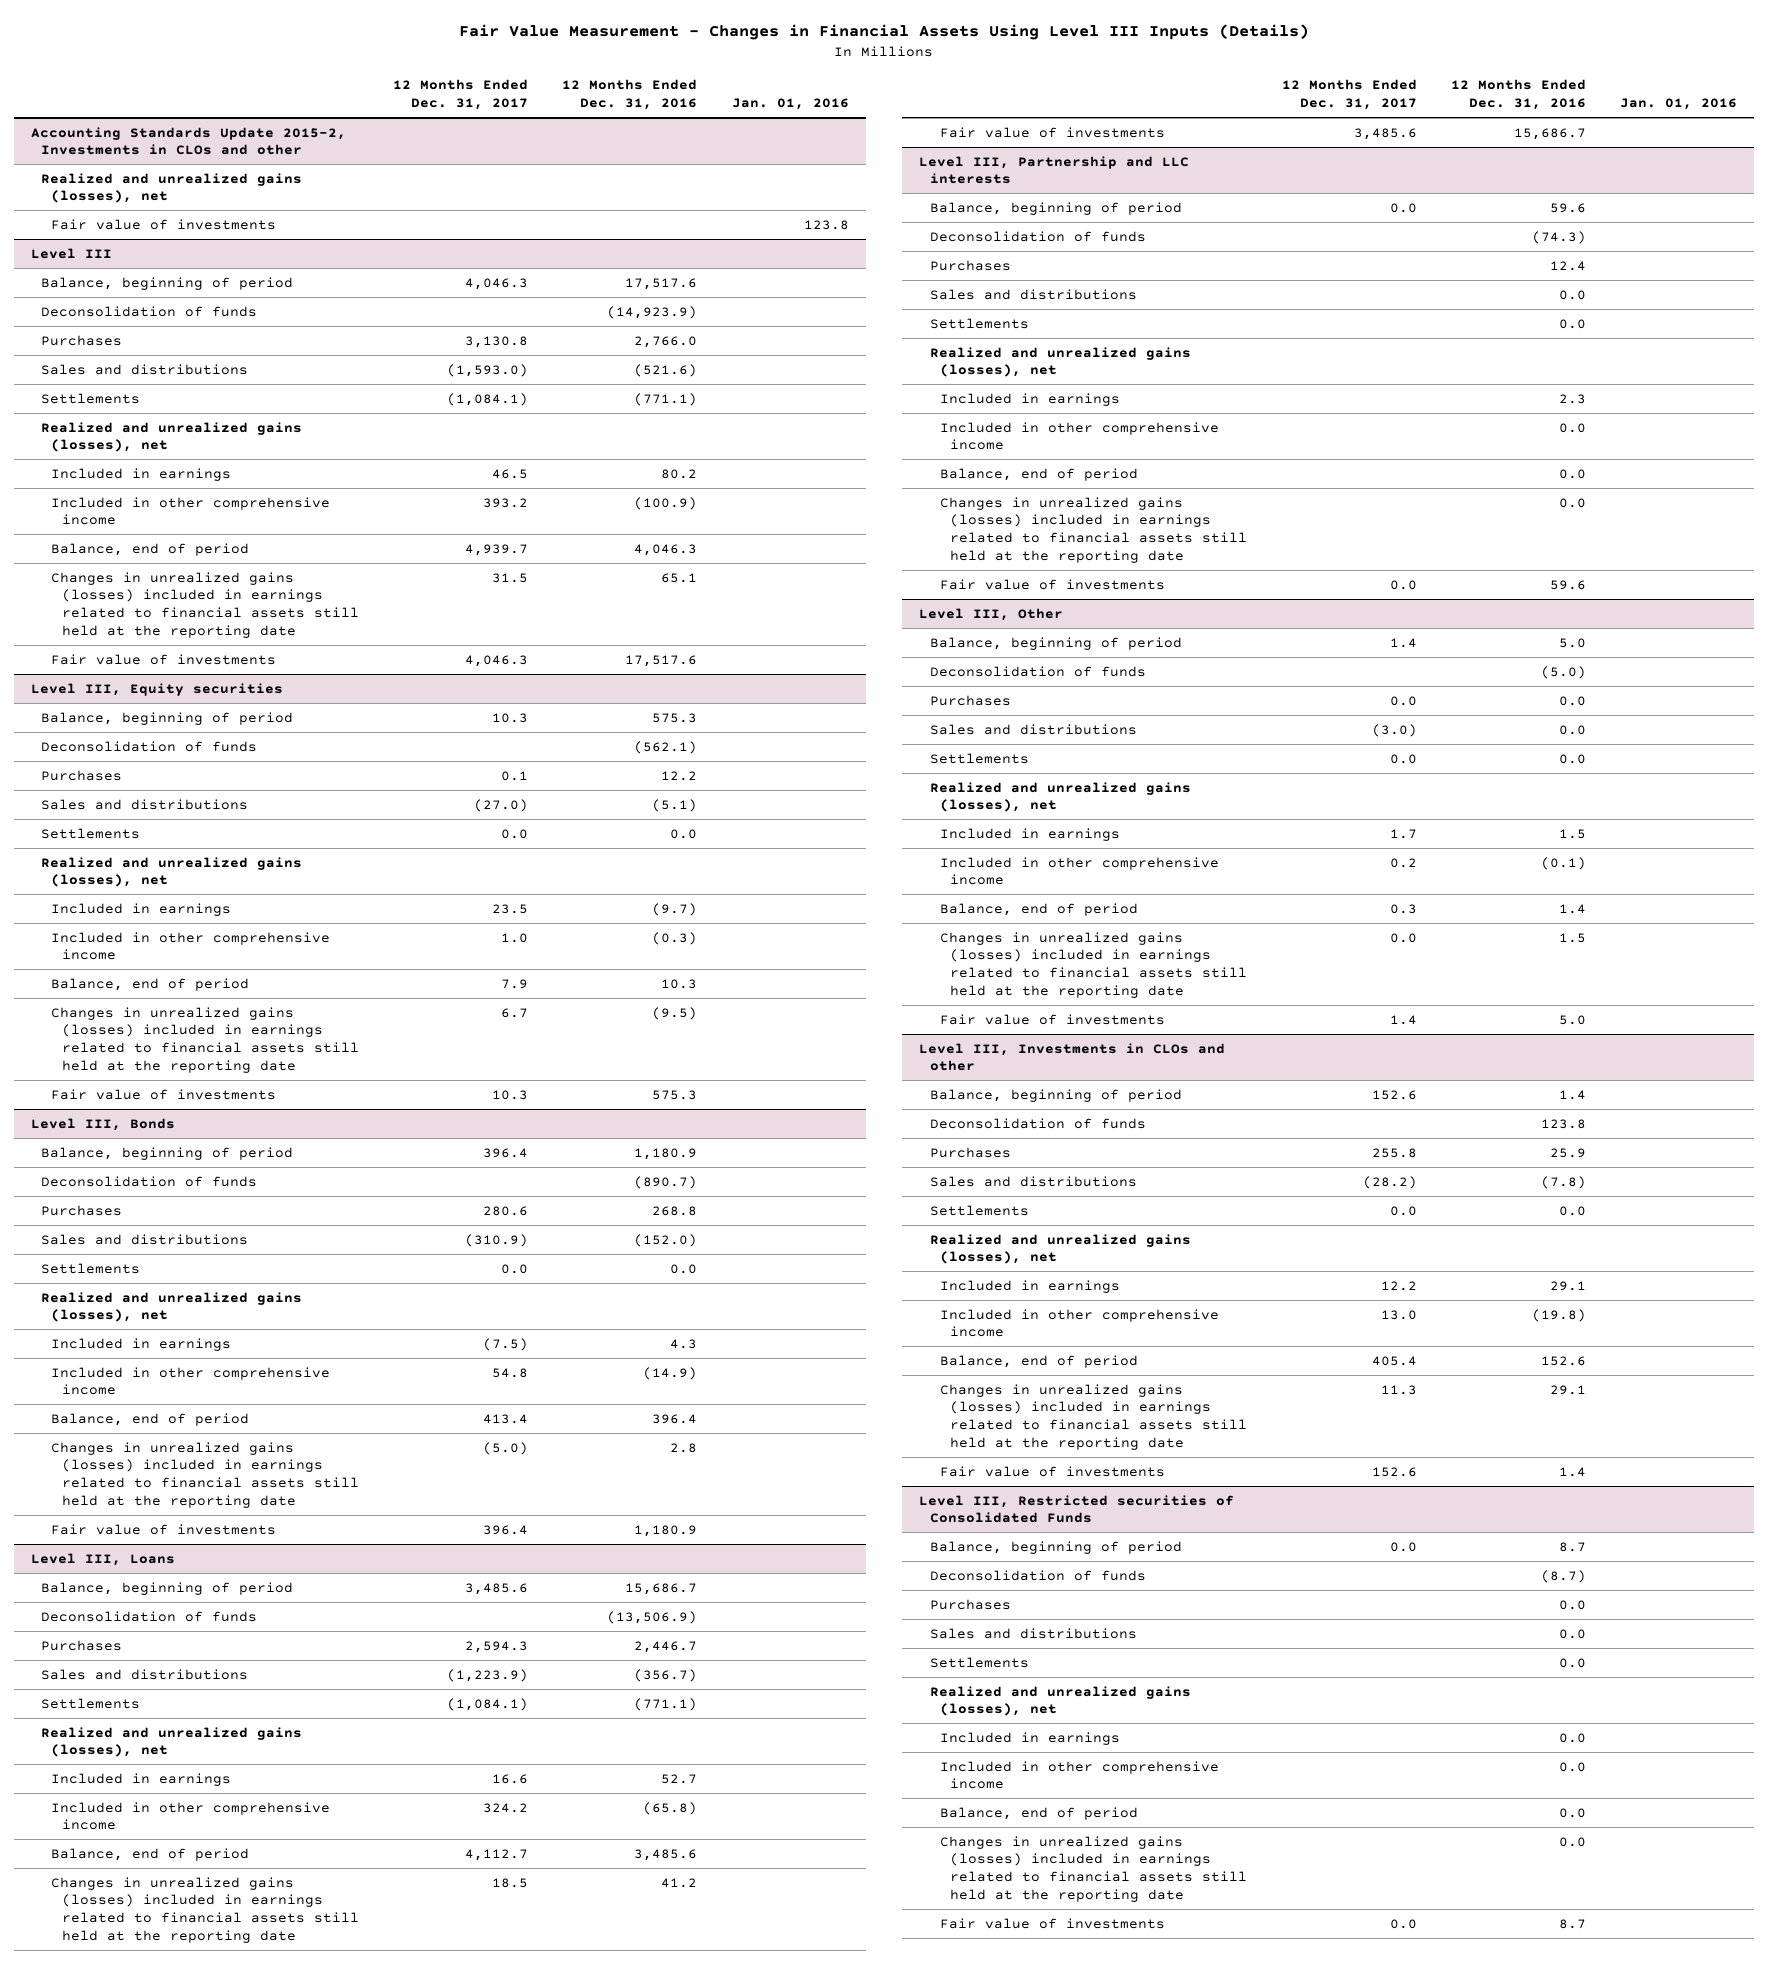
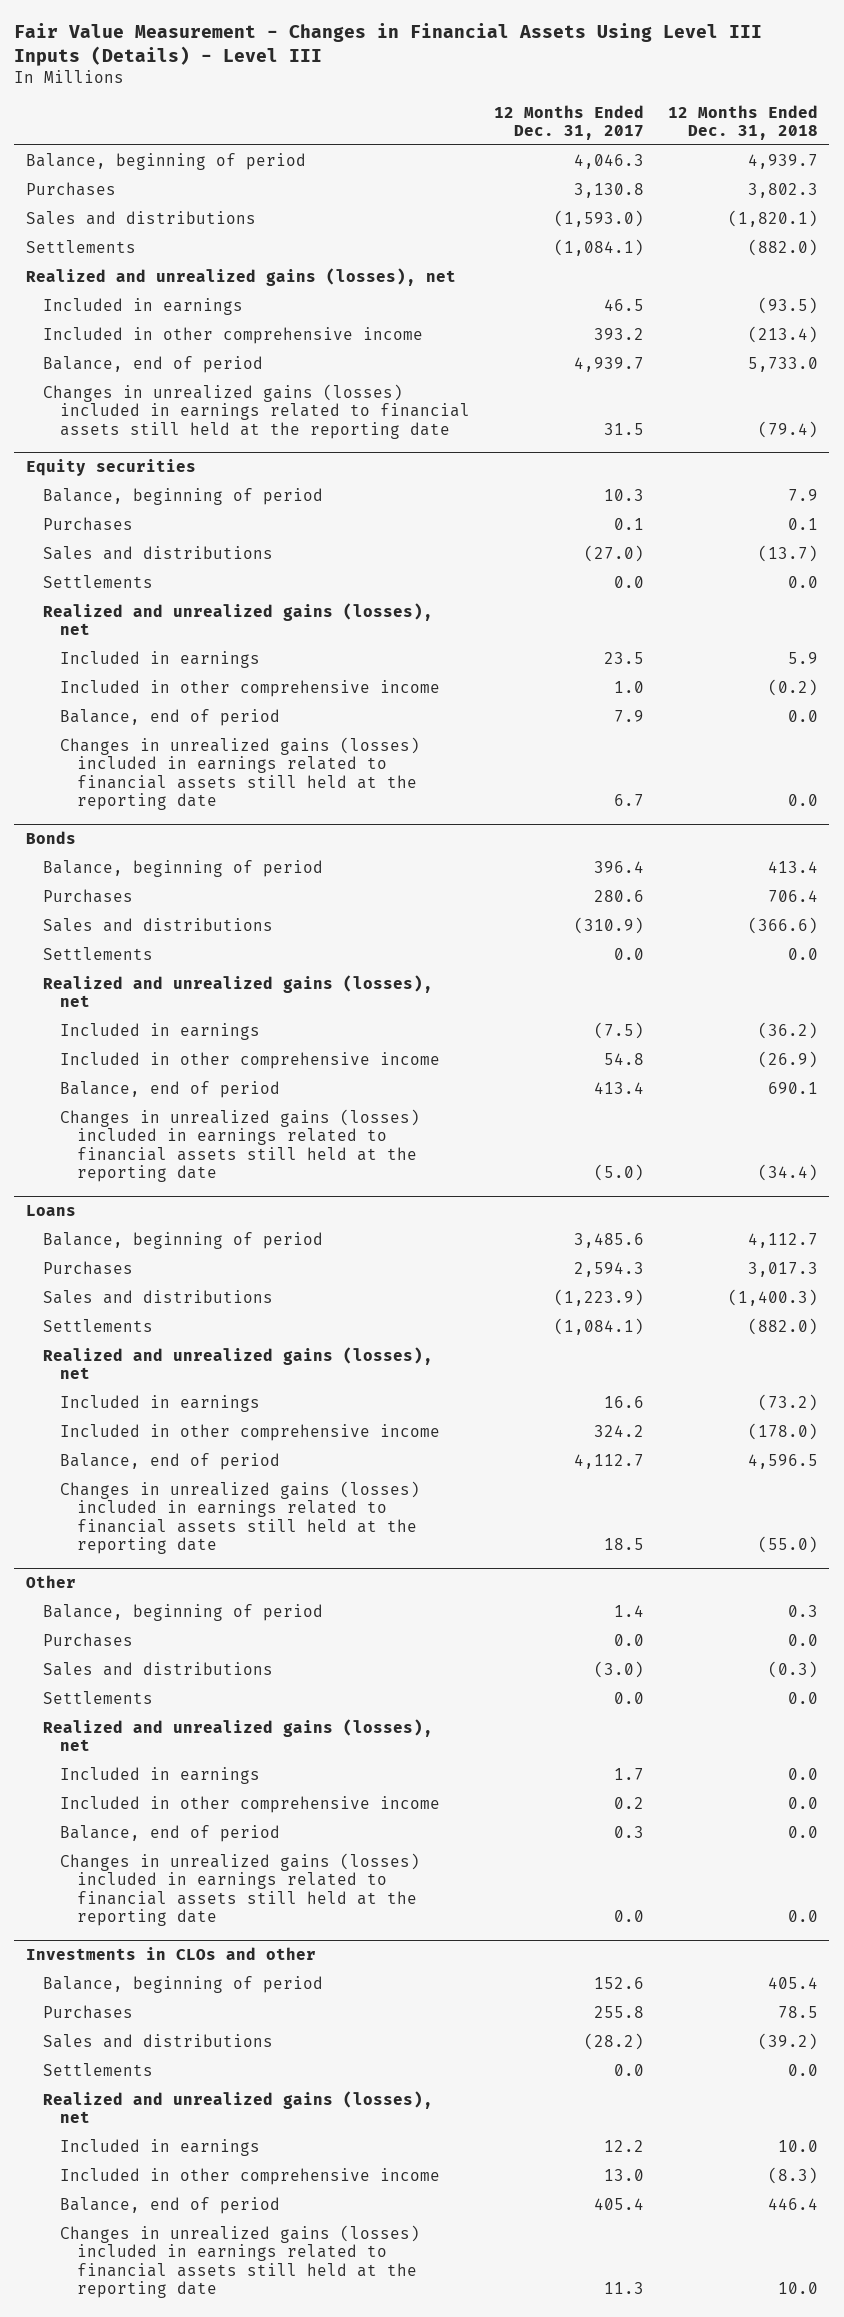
- Fair Value Measurement - Changes in Financial Assets Using Level III Inputs (Details)
+ Fair Value Measurement - Changes in Financial Assets Using Level III Inputs (Details) - Level III
- | 12 Months Ended Dec. 31, 2017 | 12 Months Ended Dec. 31, 2016 | Jan. 01, 2016
+ | 12 Months Ended Dec. 31, 2017 | 12 Months Ended Dec. 31, 2018
- Accounting Standards Update 2015-2, Investments in CLOs and other
- Realized and unrealized gains (losses), net
- Fair value of investments | | | 123.8
- Level III
- Deconsolidation of funds | | (14,923.9) |
- Fair value of investments | 4,046.3 | 17,517.6 |
- Level III, Equity securities
+ Equity securities
- Deconsolidation of funds | | (562.1) |
- Fair value of investments | 10.3 | 575.3 |
- Level III, Bonds
+ Bonds
- Deconsolidation of funds | | (890.7) |
- Fair value of investments | 396.4 | 1,180.9 |
- Level III, Loans
+ Loans
- Deconsolidation of funds | | (13,506.9) |
- Fair value of investments | 3,485.6 | 15,686.7 |
- Level III, Partnership and LLC interests
- Balance, beginning of period | 0.0 | 59.6 |
- Deconsolidation of funds | | (74.3) |
- Purchases | | 12.4 |
- Sales and distributions | | 0.0 |
- Settlements | | 0.0 |
- Realized and unrealized gains (losses), net
- Included in earnings | | 2.3 |
- Included in other comprehensive income | | 0.0 |
- Balance, end of period | | 0.0 |
- Changes in unrealized gains (losses) included in earnings related to financial assets still held at the reporting date | | 0.0 |
- Fair value of investments | 0.0 | 59.6 |
- Level III, Other
+ Other
- Deconsolidation of funds | | (5.0) |
- Fair value of investments | 1.4 | 5.0 |
- Level III, Investments in CLOs and other
+ Investments in CLOs and other
- Deconsolidation of funds | | 123.8 |
- Fair value of investments | 152.6 | 1.4 |
- Level III, Restricted securities of Consolidated Funds
- Balance, beginning of period | 0.0 | 8.7 |
- Deconsolidation of funds | | (8.7) |
- Purchases | | 0.0 |
- Sales and distributions | | 0.0 |
- Settlements | | 0.0 |
- Realized and unrealized gains (losses), net
- Included in earnings | | 0.0 |
- Included in other comprehensive income | | 0.0 |
- Balance, end of period | | 0.0 |
- Changes in unrealized gains (losses) included in earnings related to financial assets still held at the reporting date | | 0.0 |
- Fair value of investments | 0.0 | 8.7 |

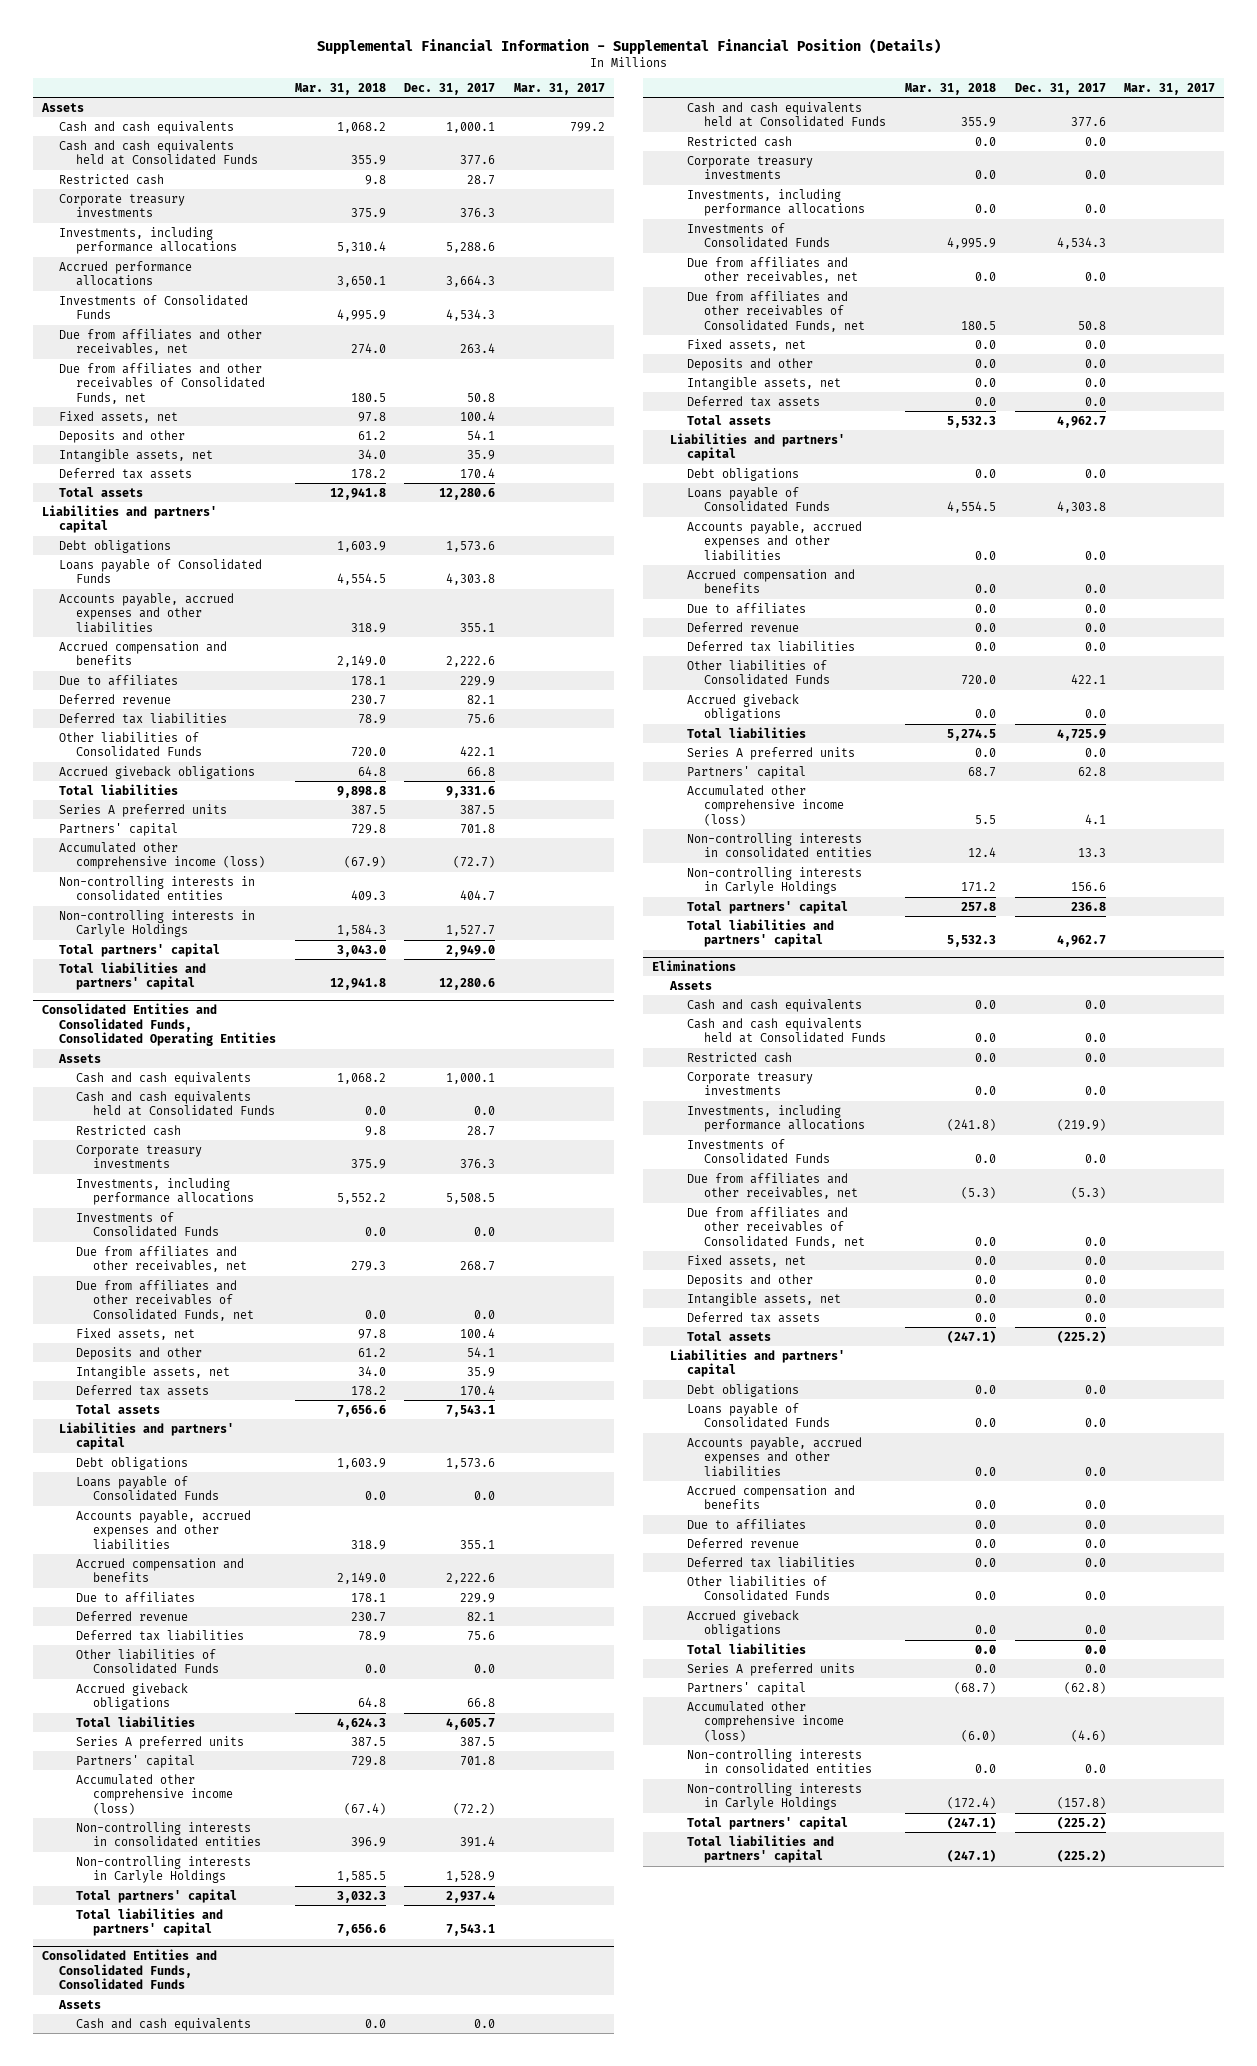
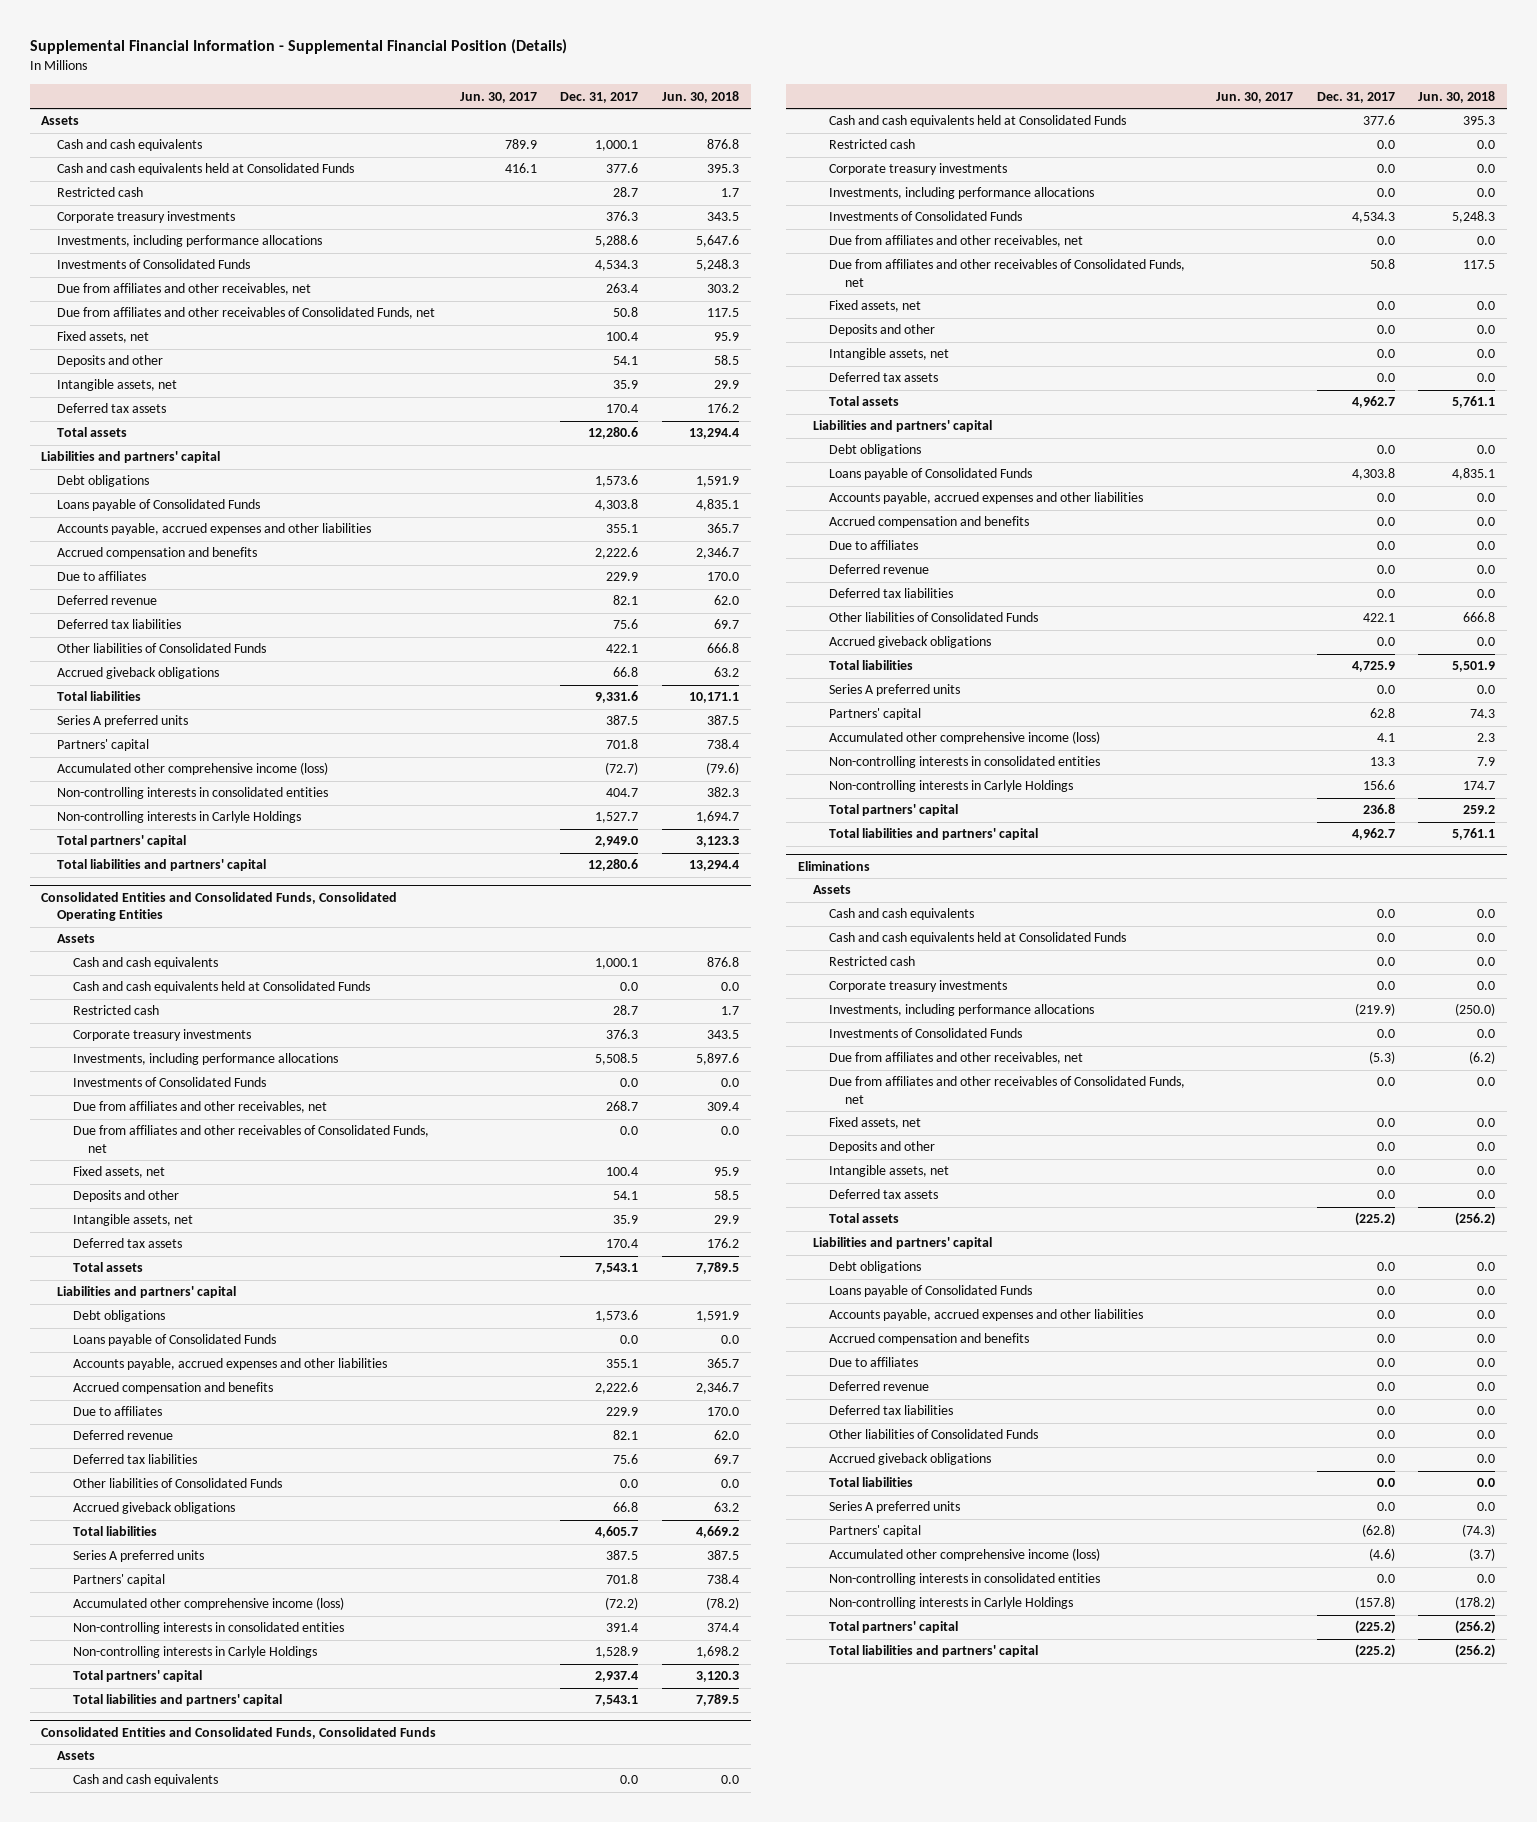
- | Mar. 31, 2018 | Dec. 31, 2017 | Mar. 31, 2017
+ | Jun. 30, 2017 | Dec. 31, 2017 | Jun. 30, 2018
- Accrued performance allocations | 3,650.1 | 3,664.3 |

